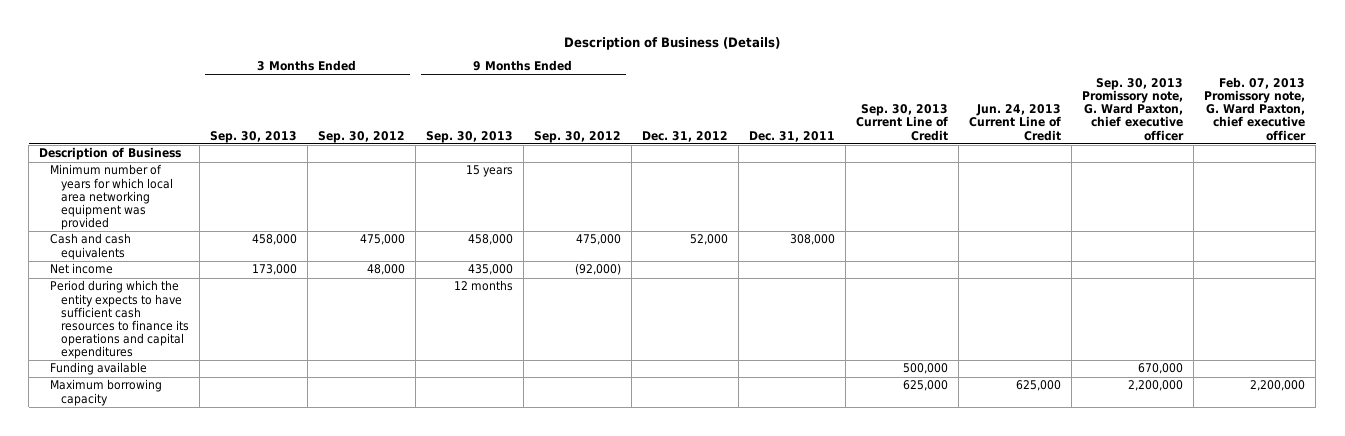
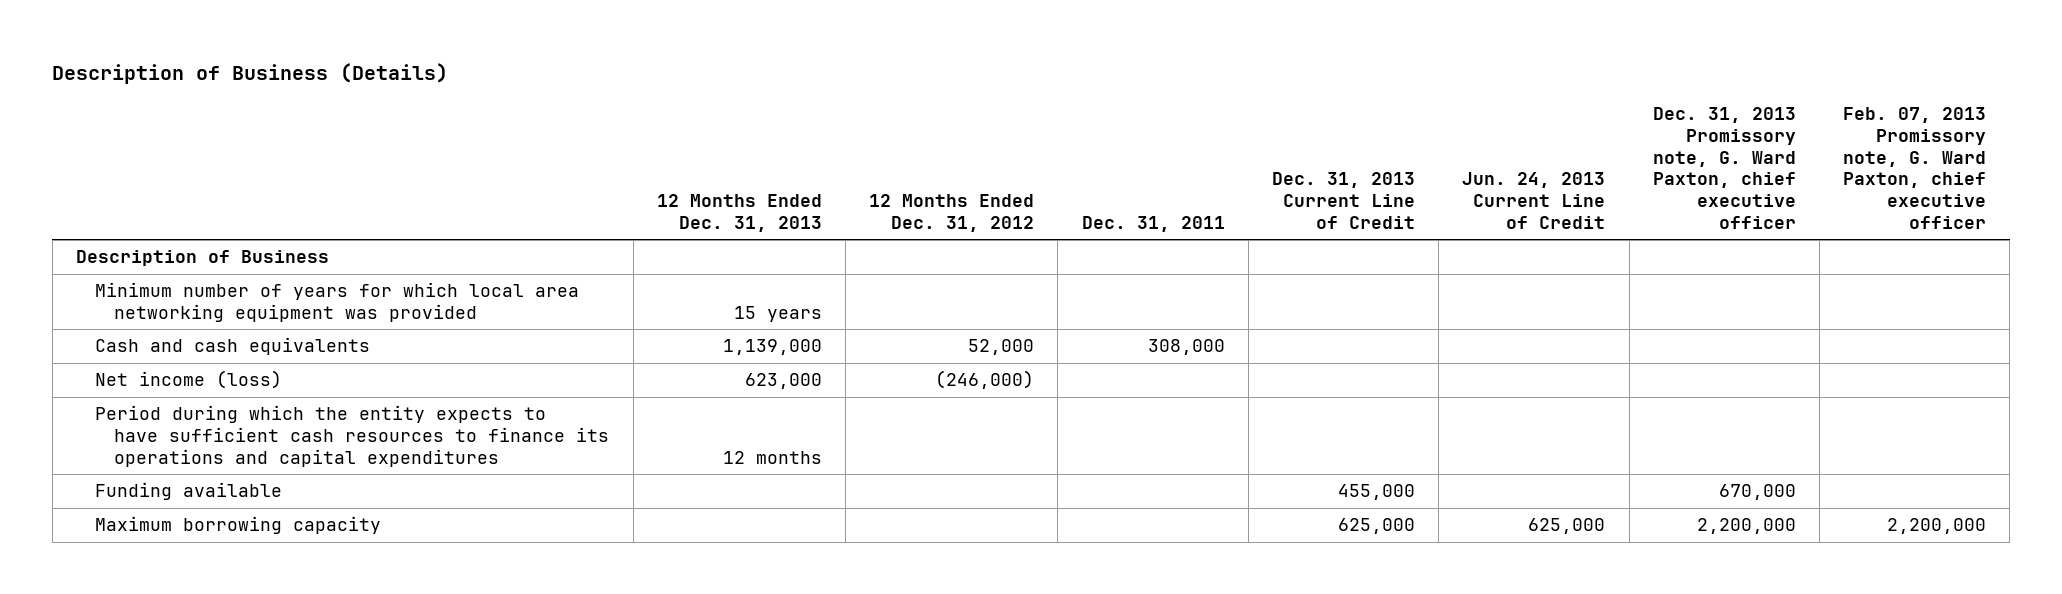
- | 3 Months Ended Sep. 30, 2013 | 3 Months Ended Sep. 30, 2012 | 9 Months Ended Sep. 30, 2013 | 9 Months Ended Sep. 30, 2012 | Dec. 31, 2012 | Dec. 31, 2011 | Sep. 30, 2013 Current Line of Credit | Jun. 24, 2013 Current Line of Credit | Sep. 30, 2013 Promissory note, G. Ward Paxton, chief executive officer | Feb. 07, 2013 Promissory note, G. Ward Paxton, chief executive officer
+ | 12 Months Ended Dec. 31, 2013 | 12 Months Ended Dec. 31, 2012 | Dec. 31, 2011 | Dec. 31, 2013 Current Line of Credit | Jun. 24, 2013 Current Line of Credit | Dec. 31, 2013 Promissory note, G. Ward Paxton, chief executive officer | Feb. 07, 2013 Promissory note, G. Ward Paxton, chief executive officer
- Net income | 173,000 | 48,000 | 435,000 | (92,000) | | | | | |
+ Net income (loss) | 623,000 | (246,000) | | | | |

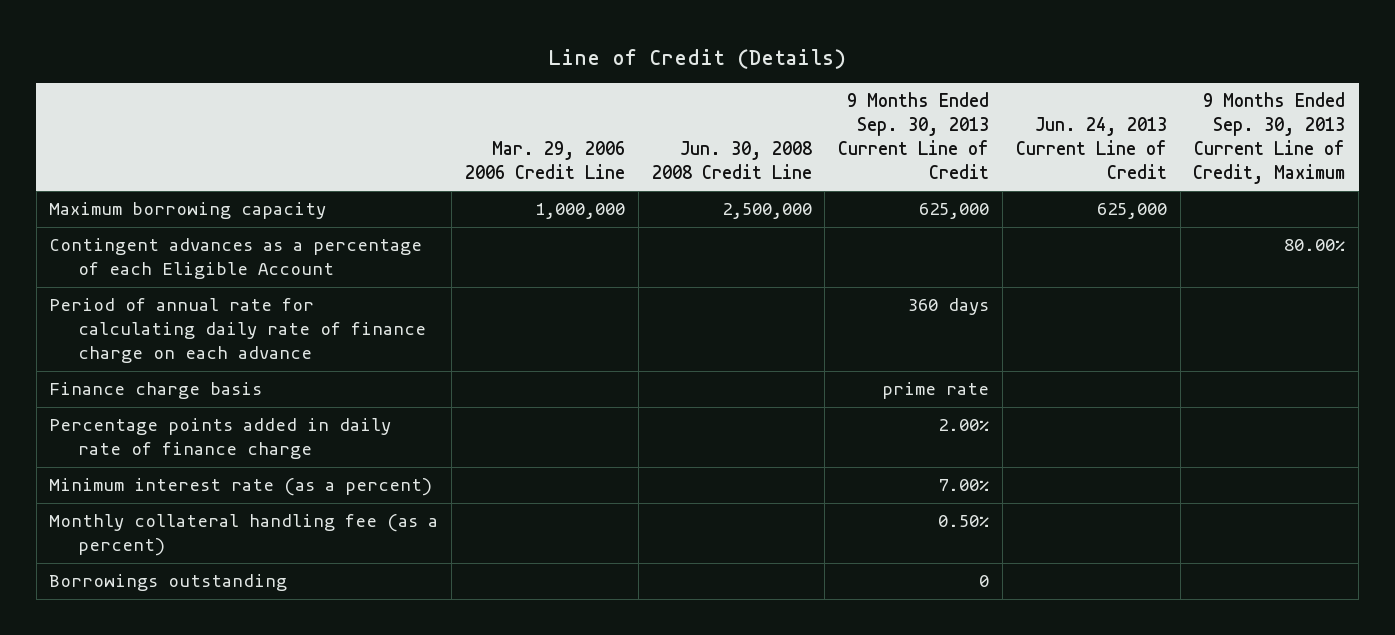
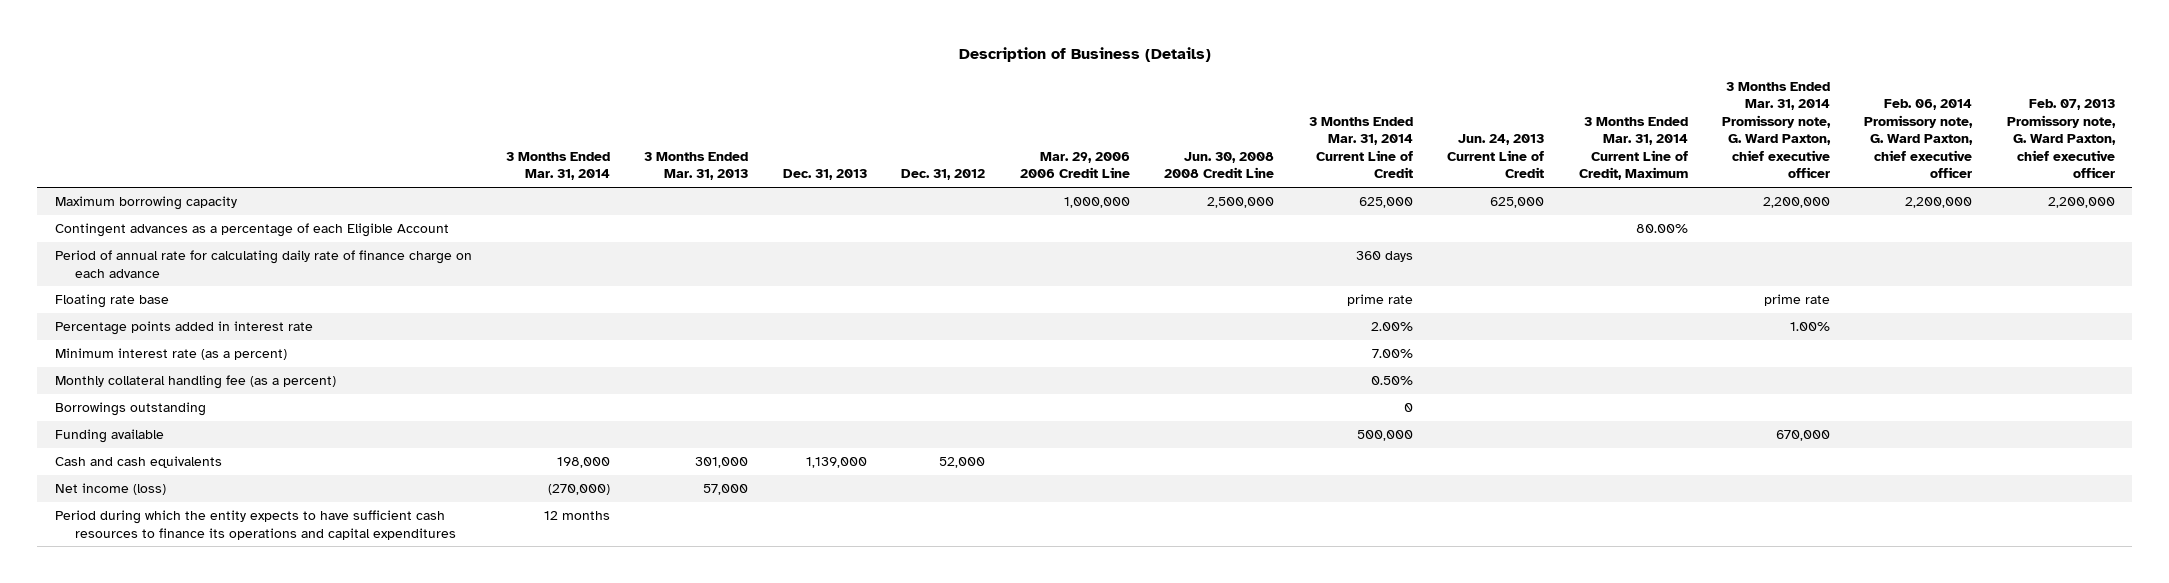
- Line of Credit (Details)
+ Description of Business (Details)
- | Mar. 29, 2006 2006 Credit Line | Jun. 30, 2008 2008 Credit Line | 9 Months Ended Sep. 30, 2013 Current Line of Credit | Jun. 24, 2013 Current Line of Credit | 9 Months Ended Sep. 30, 2013 Current Line of Credit, Maximum
+ | 3 Months Ended Mar. 31, 2014 | 3 Months Ended Mar. 31, 2013 | Dec. 31, 2013 | Dec. 31, 2012 | Mar. 29, 2006 2006 Credit Line | Jun. 30, 2008 2008 Credit Line | 3 Months Ended Mar. 31, 2014 Current Line of Credit | Jun. 24, 2013 Current Line of Credit | 3 Months Ended Mar. 31, 2014 Current Line of Credit, Maximum | 3 Months Ended Mar. 31, 2014 Promissory note, G. Ward Paxton, chief executive officer | Feb. 06, 2014 Promissory note, G. Ward Paxton, chief executive officer | Feb. 07, 2013 Promissory note, G. Ward Paxton, chief executive officer
- Finance charge basis | | | prime rate | |
- Percentage points added in daily rate of finance charge | | | 2.00% | |
+ Floating rate base | | | | | | | prime rate | | | prime rate | |
+ Percentage points added in interest rate | | | | | | | 2.00% | | | 1.00% | |
+ Funding available | | | | | | | 500,000 | | | 670,000 | |
+ Cash and cash equivalents | 198,000 | 301,000 | 1,139,000 | 52,000 | | | | | | | |
+ Net income (loss) | (270,000) | 57,000 | | | | | | | | | |
+ Period during which the entity expects to have sufficient cash resources to finance its operations and capital expenditures | 12 months | | | | | | | | | | |

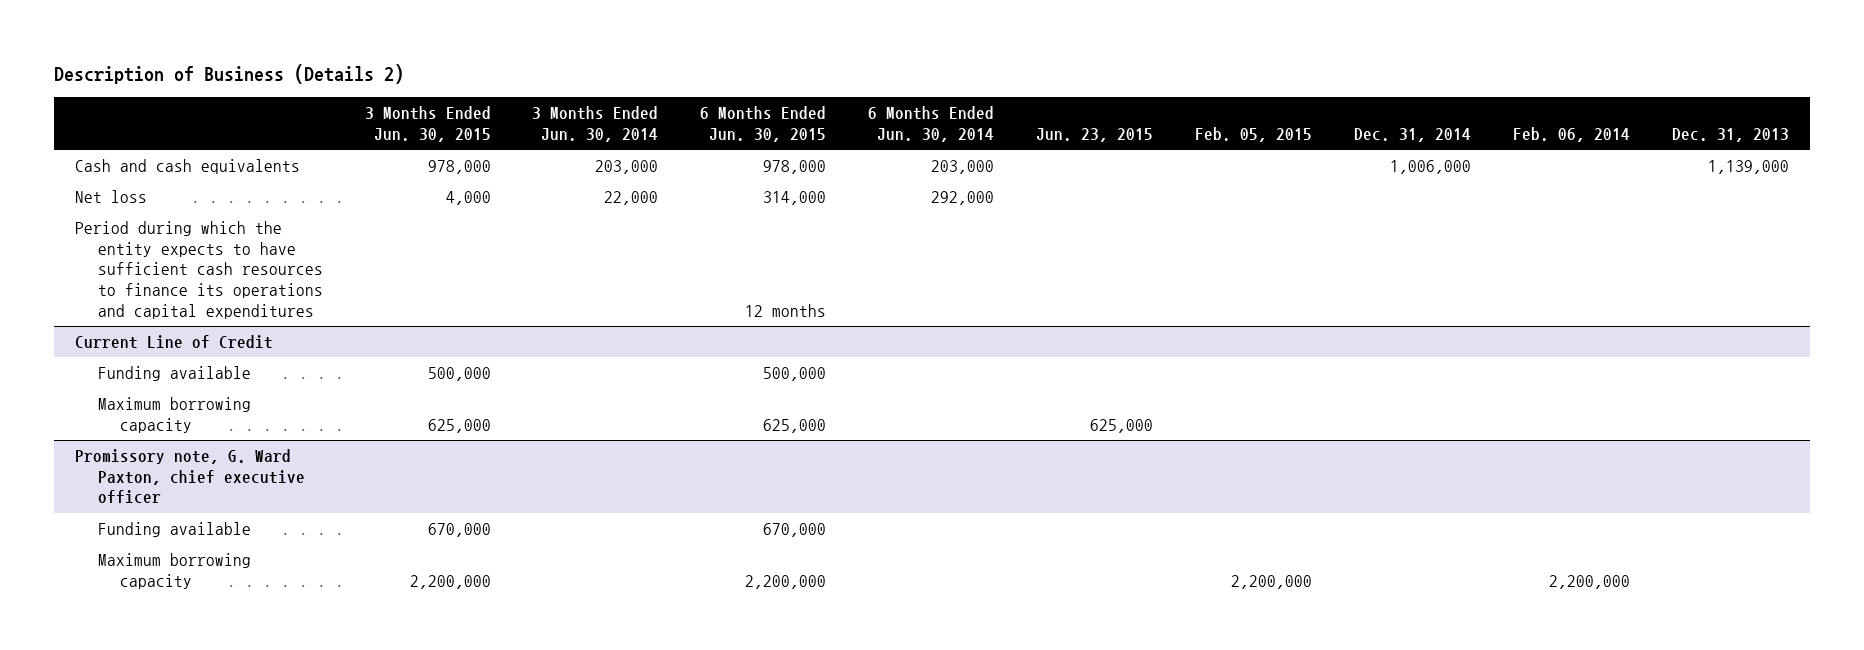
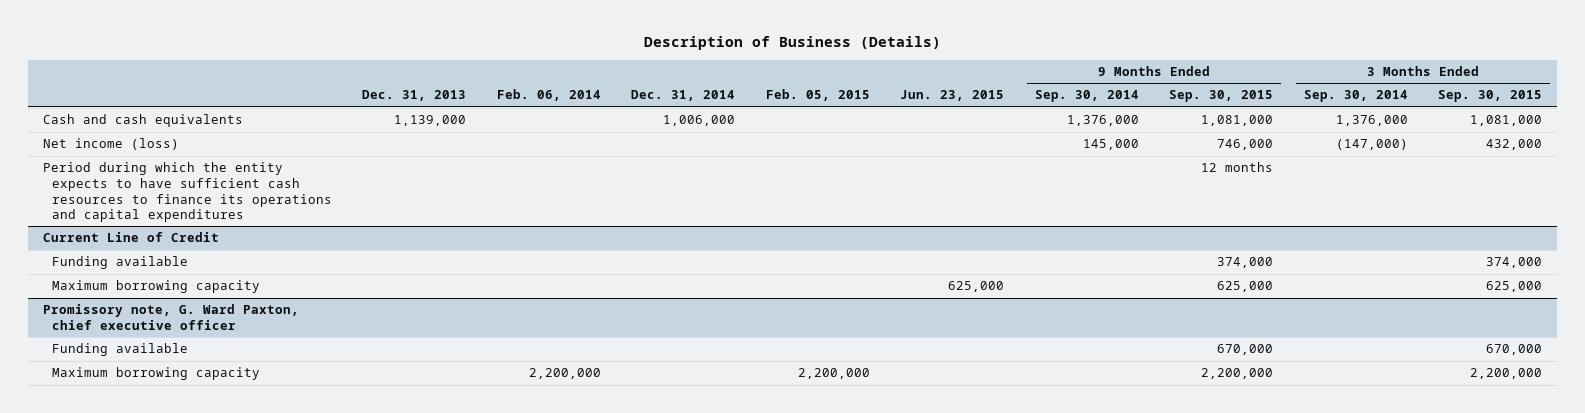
- Description of Business (Details 2)
+ Description of Business (Details)
- | 3 Months Ended Jun. 30, 2015 | 3 Months Ended Jun. 30, 2014 | 6 Months Ended Jun. 30, 2015 | 6 Months Ended Jun. 30, 2014 | Jun. 23, 2015 | Feb. 05, 2015 | Dec. 31, 2014 | Feb. 06, 2014 | Dec. 31, 2013
+ | Dec. 31, 2013 | Feb. 06, 2014 | Dec. 31, 2014 | Feb. 05, 2015 | Jun. 23, 2015 | 9 Months Ended Sep. 30, 2014 | 9 Months Ended Sep. 30, 2015 | 3 Months Ended Sep. 30, 2014 | 3 Months Ended Sep. 30, 2015
- Net loss | 4,000 | 22,000 | 314,000 | 292,000 | | | | |
+ Net income (loss) | | | | | | 145,000 | 746,000 | (147,000) | 432,000

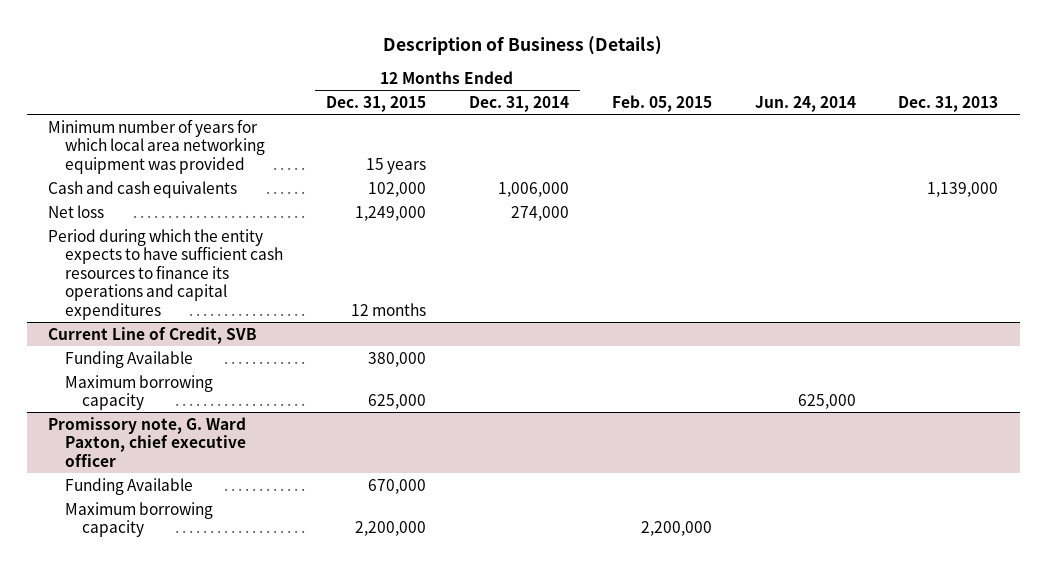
- | Dec. 31, 2013 | Feb. 06, 2014 | Dec. 31, 2014 | Feb. 05, 2015 | Jun. 23, 2015 | 9 Months Ended Sep. 30, 2014 | 9 Months Ended Sep. 30, 2015 | 3 Months Ended Sep. 30, 2014 | 3 Months Ended Sep. 30, 2015
+ | 12 Months Ended Dec. 31, 2015 | 12 Months Ended Dec. 31, 2014 | Feb. 05, 2015 | Jun. 24, 2014 | Dec. 31, 2013
+ Minimum number of years for which local area networking equipment was provided | 15 years | | | |
- Net income (loss) | | | | | | 145,000 | 746,000 | (147,000) | 432,000
+ Net loss | 1,249,000 | 274,000 | | |
- Current Line of Credit
- Funding available | | | | | | | 374,000 | | 374,000
+ Current Line of Credit, SVB
+ Funding Available | 380,000 | | | |
@ Promissory note, G. Ward Paxton, chief executive officer
- Funding available | | | | | | | 670,000 | | 670,000
+ Funding Available | 670,000 | | | |

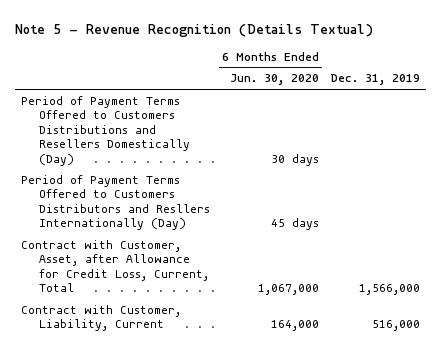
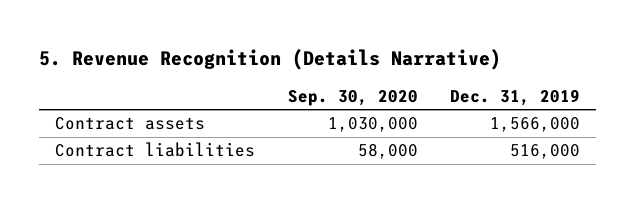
- Note 5 - Revenue Recognition (Details Textual)
+ 5. Revenue Recognition (Details Narrative)
- | 6 Months Ended Jun. 30, 2020 | Dec. 31, 2019
+ | Sep. 30, 2020 | Dec. 31, 2019
- Period of Payment Terms Offered to Customers Distributions and Resellers Domestically (Day) | 30 days |
- Period of Payment Terms Offered to Customers Distributors and Resllers Internationally (Day) | 45 days |
- Contract with Customer, Asset, after Allowance for Credit Loss, Current, Total | 1,067,000 | 1,566,000
- Contract with Customer, Liability, Current | 164,000 | 516,000
+ Contract assets | 1,030,000 | 1,566,000
+ Contract liabilities | 58,000 | 516,000

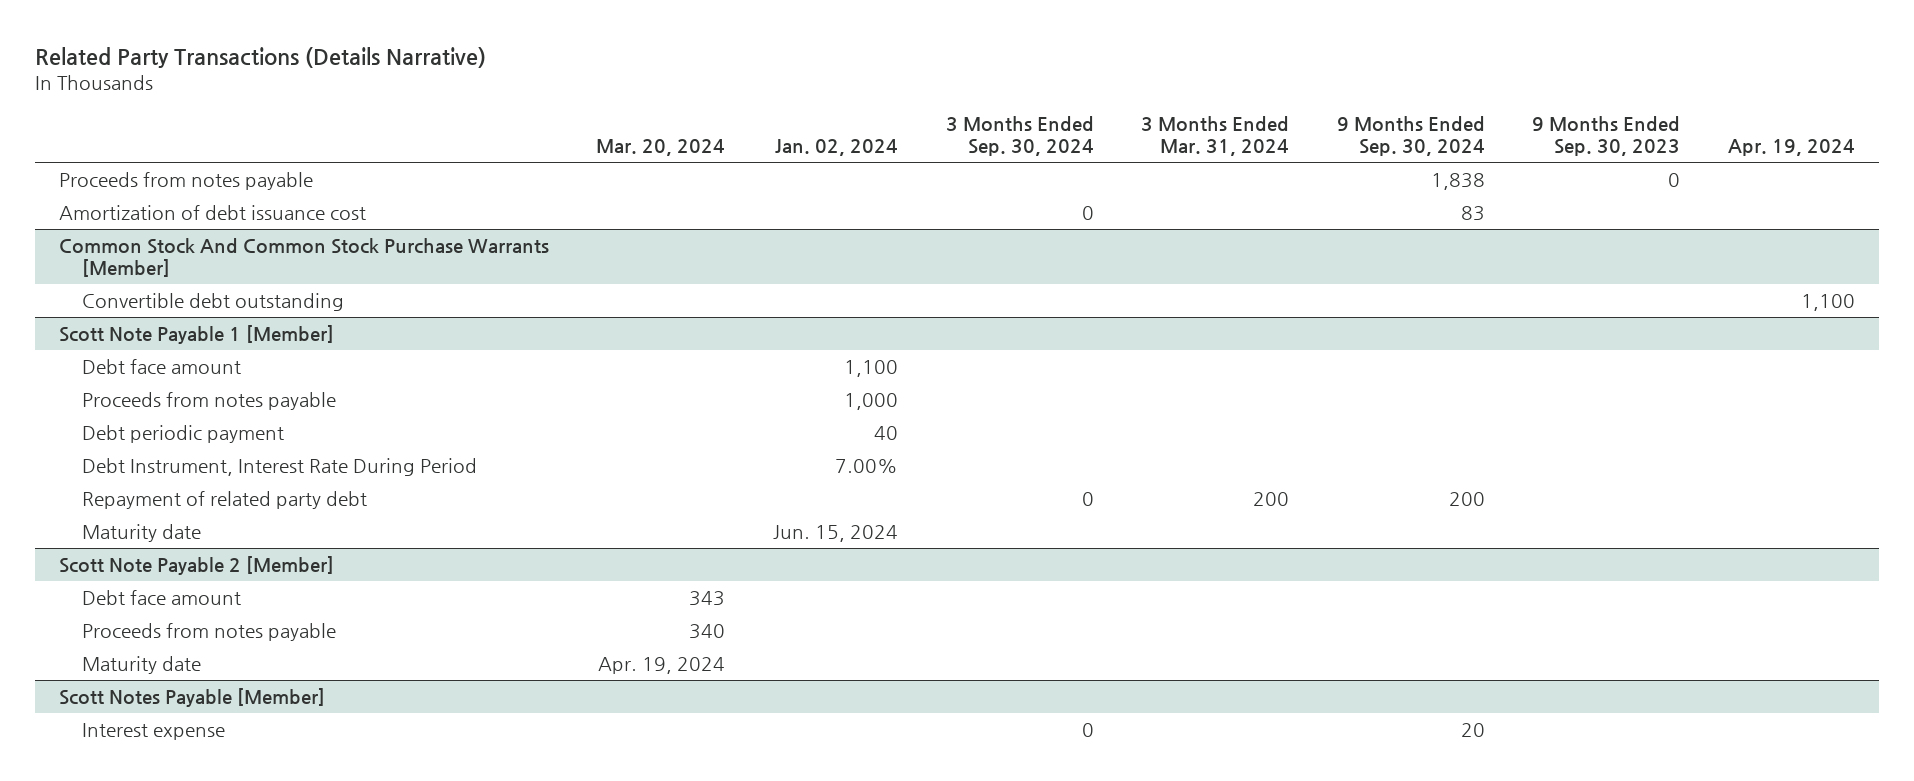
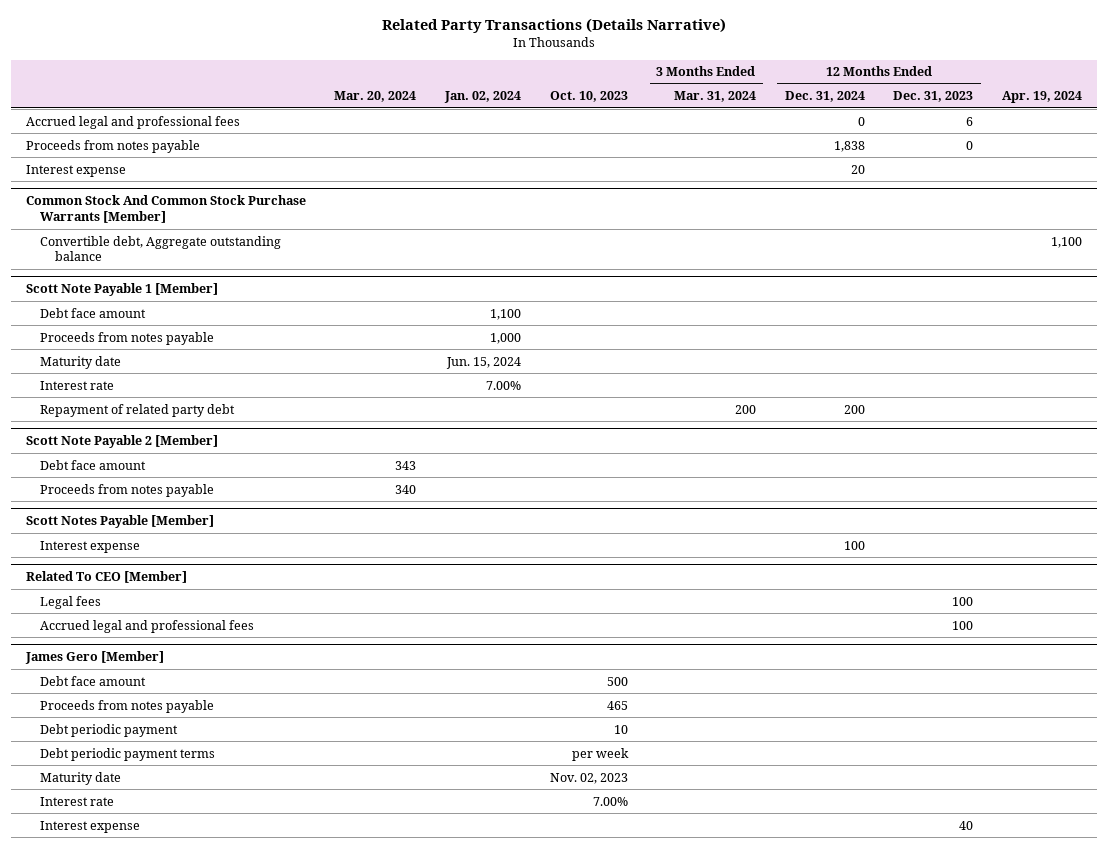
- | Mar. 20, 2024 | Jan. 02, 2024 | 3 Months Ended Sep. 30, 2024 | 3 Months Ended Mar. 31, 2024 | 9 Months Ended Sep. 30, 2024 | 9 Months Ended Sep. 30, 2023 | Apr. 19, 2024
+ | Mar. 20, 2024 | Jan. 02, 2024 | Oct. 10, 2023 | 3 Months Ended Mar. 31, 2024 | 12 Months Ended Dec. 31, 2024 | 12 Months Ended Dec. 31, 2023 | Apr. 19, 2024
+ Accrued legal and professional fees | | | | | 0 | 6 |
- Amortization of debt issuance cost | | | 0 | | 83 | |
+ Interest expense | | | | | 20 | |
@ Common Stock And Common Stock Purchase Warrants [Member]
- Convertible debt outstanding | | | | | | | 1,100
+ Convertible debt, Aggregate outstanding balance | | | | | | | 1,100
@ Scott Note Payable 1 [Member]
- Debt periodic payment | | 40 | | | | |
- Debt Instrument, Interest Rate During Period | | 7.00% | | | | |
+ Interest rate | | 7.00% | | | | |
moved down: Repayment of related party debt | | | | 200 | 200 | |
@ Scott Note Payable 2 [Member]
- Maturity date | Apr. 19, 2024 | | | | | |
+ Related To CEO [Member]
+ Legal fees | | | | | | 100 |
+ Accrued legal and professional fees | | | | | | 100 |
+ James Gero [Member]
+ Debt face amount | | | 500 | | | |
+ Proceeds from notes payable | | | 465 | | | |
+ Debt periodic payment | | | 10 | | | |
+ Debt periodic payment terms | | | per week | | | |
+ Maturity date | | | Nov. 02, 2023 | | | |
+ Interest rate | | | 7.00% | | | |
+ Interest expense | | | | | | 40 |

